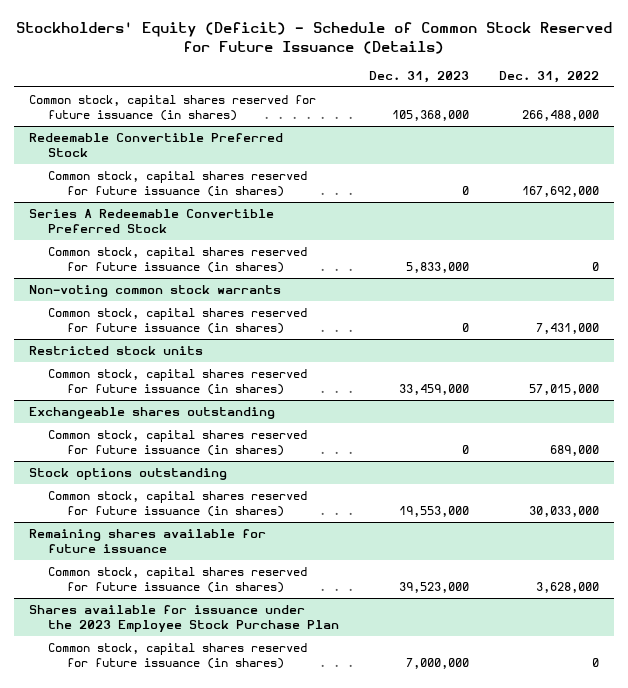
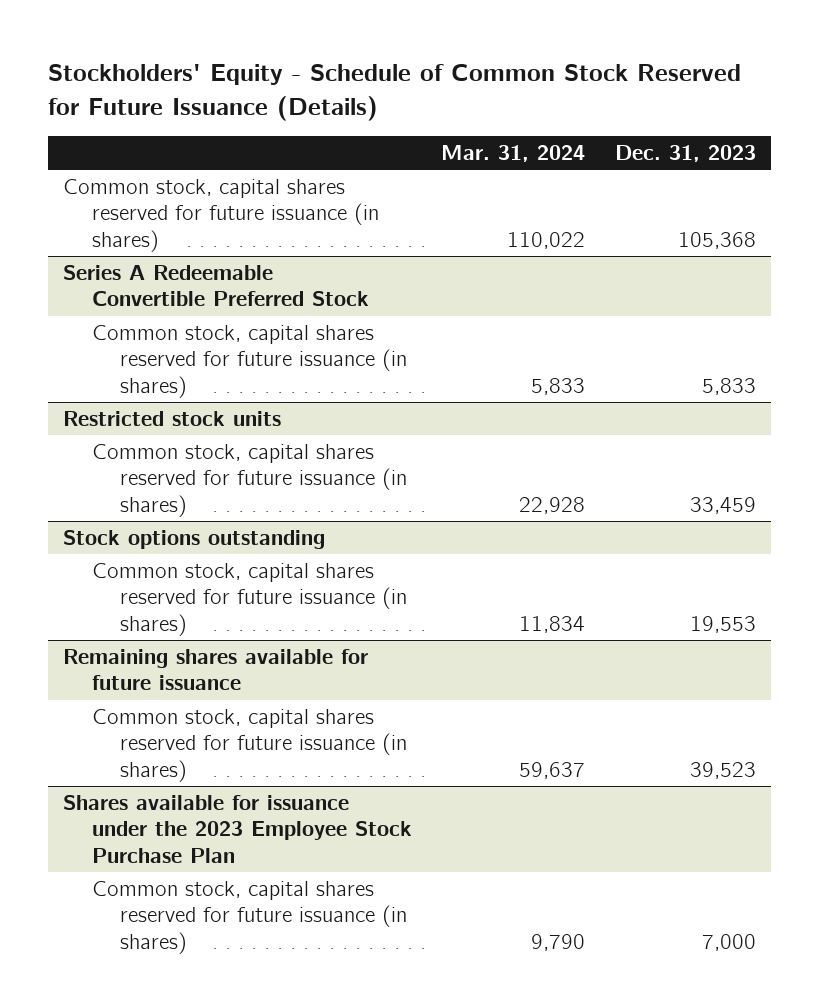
- Stockholders' Equity (Deficit) - Schedule of Common Stock Reserved for Future Issuance (Details)
+ Stockholders' Equity - Schedule of Common Stock Reserved for Future Issuance (Details)
- | Dec. 31, 2023 | Dec. 31, 2022
+ | Mar. 31, 2024 | Dec. 31, 2023
- Common stock, capital shares reserved for future issuance (in shares) | 105,368,000 | 266,488,000
- Redeemable Convertible Preferred Stock
- Common stock, capital shares reserved for future issuance (in shares) | 0 | 167,692,000
+ Common stock, capital shares reserved for future issuance (in shares) | 110,022 | 105,368
@ Series A Redeemable Convertible Preferred Stock
- Common stock, capital shares reserved for future issuance (in shares) | 5,833,000 | 0
- Non-voting common stock warrants
- Common stock, capital shares reserved for future issuance (in shares) | 0 | 7,431,000
@ Series A Redeemable Convertible Preferred Stock
+ Common stock, capital shares reserved for future issuance (in shares) | 5,833 | 5,833
@ Restricted stock units
- Common stock, capital shares reserved for future issuance (in shares) | 33,459,000 | 57,015,000
- Exchangeable shares outstanding
- Common stock, capital shares reserved for future issuance (in shares) | 0 | 689,000
@ Restricted stock units
+ Common stock, capital shares reserved for future issuance (in shares) | 22,928 | 33,459
@ Stock options outstanding
- Common stock, capital shares reserved for future issuance (in shares) | 19,553,000 | 30,033,000
+ Common stock, capital shares reserved for future issuance (in shares) | 11,834 | 19,553
@ Remaining shares available for future issuance
- Common stock, capital shares reserved for future issuance (in shares) | 39,523,000 | 3,628,000
+ Common stock, capital shares reserved for future issuance (in shares) | 59,637 | 39,523
@ Shares available for issuance under the 2023 Employee Stock Purchase Plan
- Common stock, capital shares reserved for future issuance (in shares) | 7,000,000 | 0
+ Common stock, capital shares reserved for future issuance (in shares) | 9,790 | 7,000

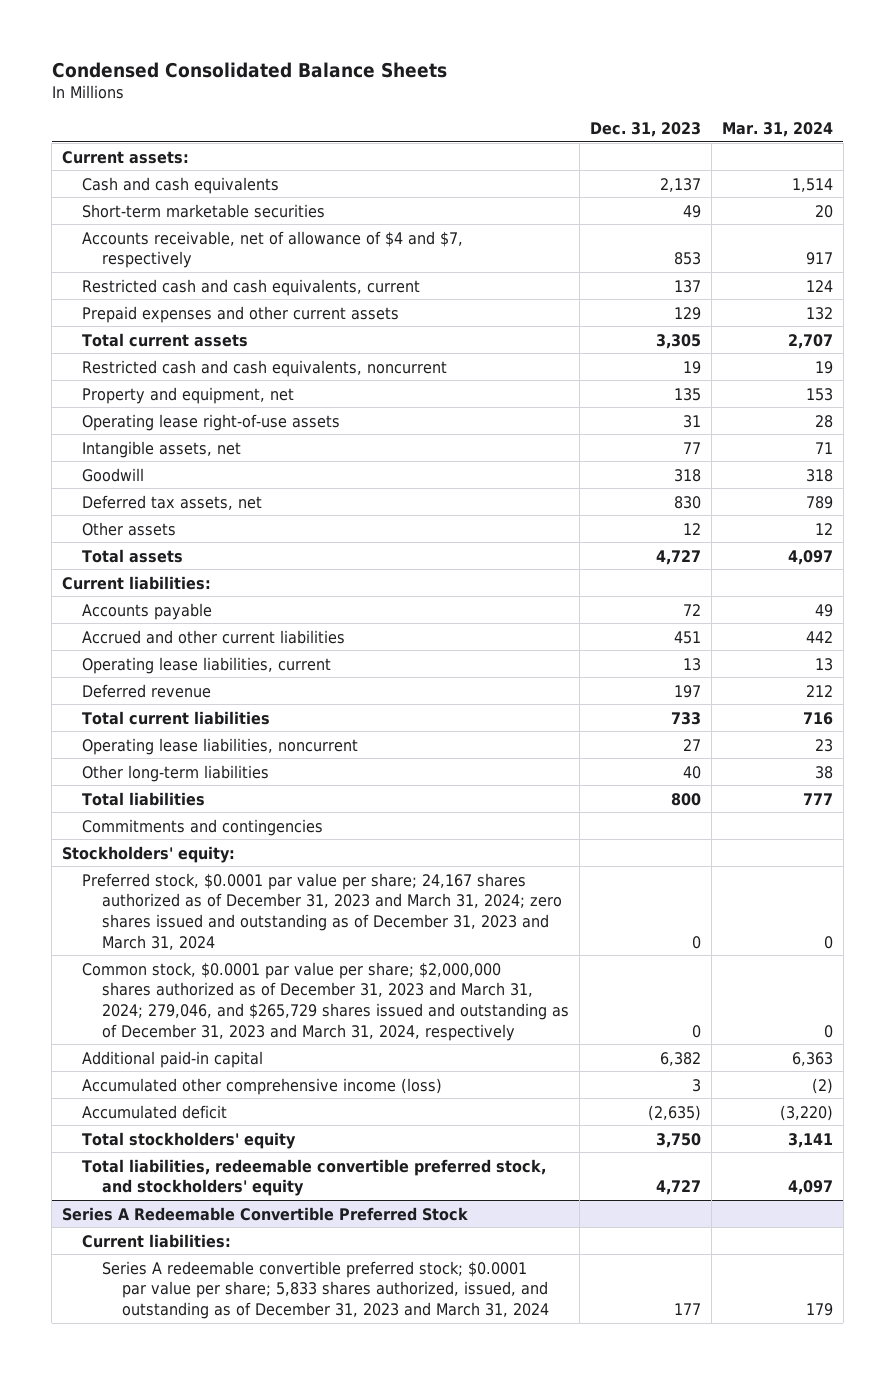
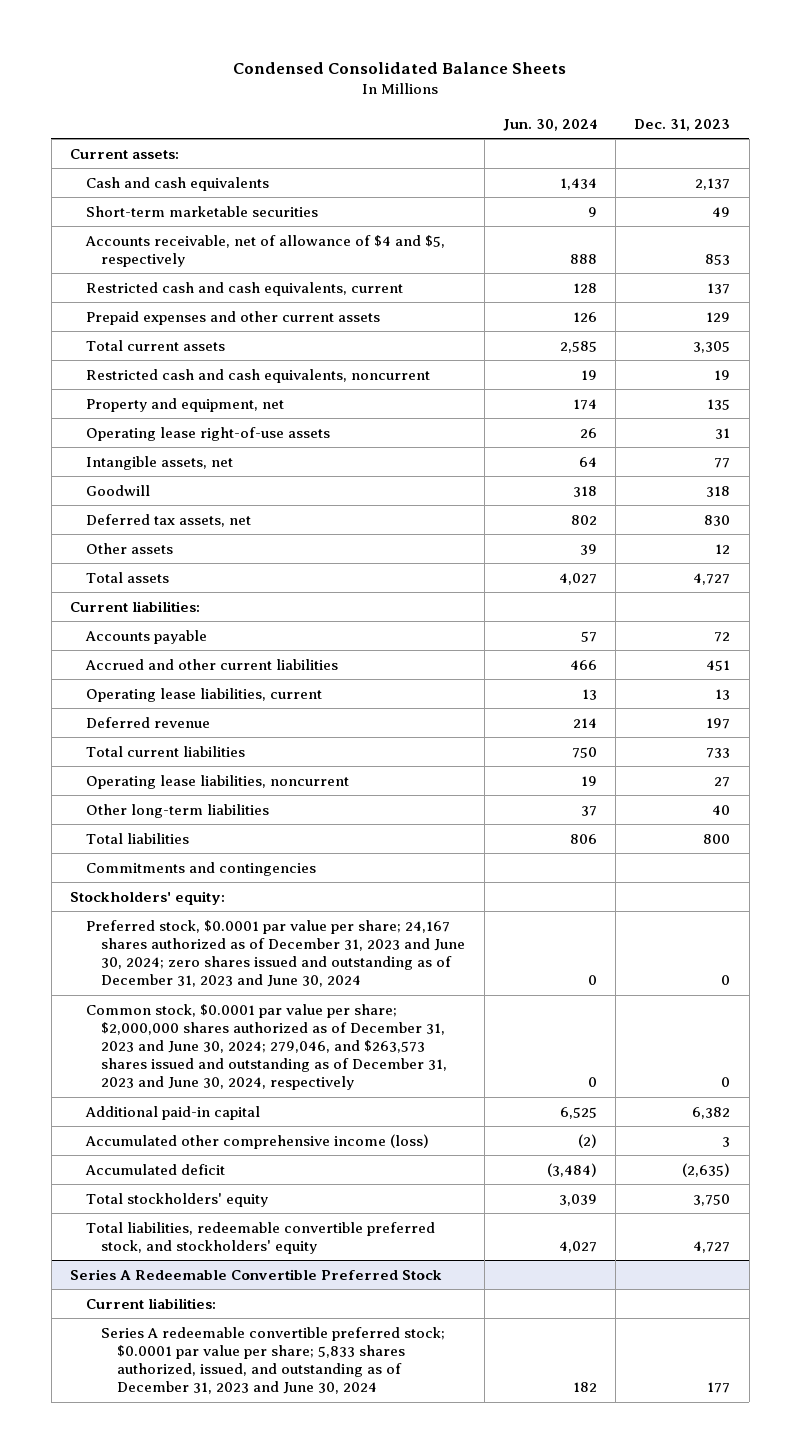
- | Dec. 31, 2023 | Mar. 31, 2024
+ | Jun. 30, 2024 | Dec. 31, 2023
- Accounts receivable, net of allowance of $4 and $7, respectively | 853 | 917
+ Accounts receivable, net of allowance of $4 and $5, respectively | 888 | 853
- Preferred stock, $0.0001 par value per share; 24,167 shares authorized as of December 31, 2023 and March 31, 2024; zero shares issued and outstanding as of December 31, 2023 and March 31, 2024 | 0 | 0
- Common stock, $0.0001 par value per share; $2,000,000 shares authorized as of December 31, 2023 and March 31, 2024; 279,046, and $265,729 shares issued and outstanding as of December 31, 2023 and March 31, 2024, respectively | 0 | 0
+ Preferred stock, $0.0001 par value per share; 24,167 shares authorized as of December 31, 2023 and June 30, 2024; zero shares issued and outstanding as of December 31, 2023 and June 30, 2024 | 0 | 0
+ Common stock, $0.0001 par value per share; $2,000,000 shares authorized as of December 31, 2023 and June 30, 2024; 279,046, and $263,573 shares issued and outstanding as of December 31, 2023 and June 30, 2024, respectively | 0 | 0
@ Series A Redeemable Convertible Preferred Stock
- Series A redeemable convertible preferred stock; $0.0001 par value per share; 5,833 shares authorized, issued, and outstanding as of December 31, 2023 and March 31, 2024 | 177 | 179
+ Series A redeemable convertible preferred stock; $0.0001 par value per share; 5,833 shares authorized, issued, and outstanding as of December 31, 2023 and June 30, 2024 | 182 | 177

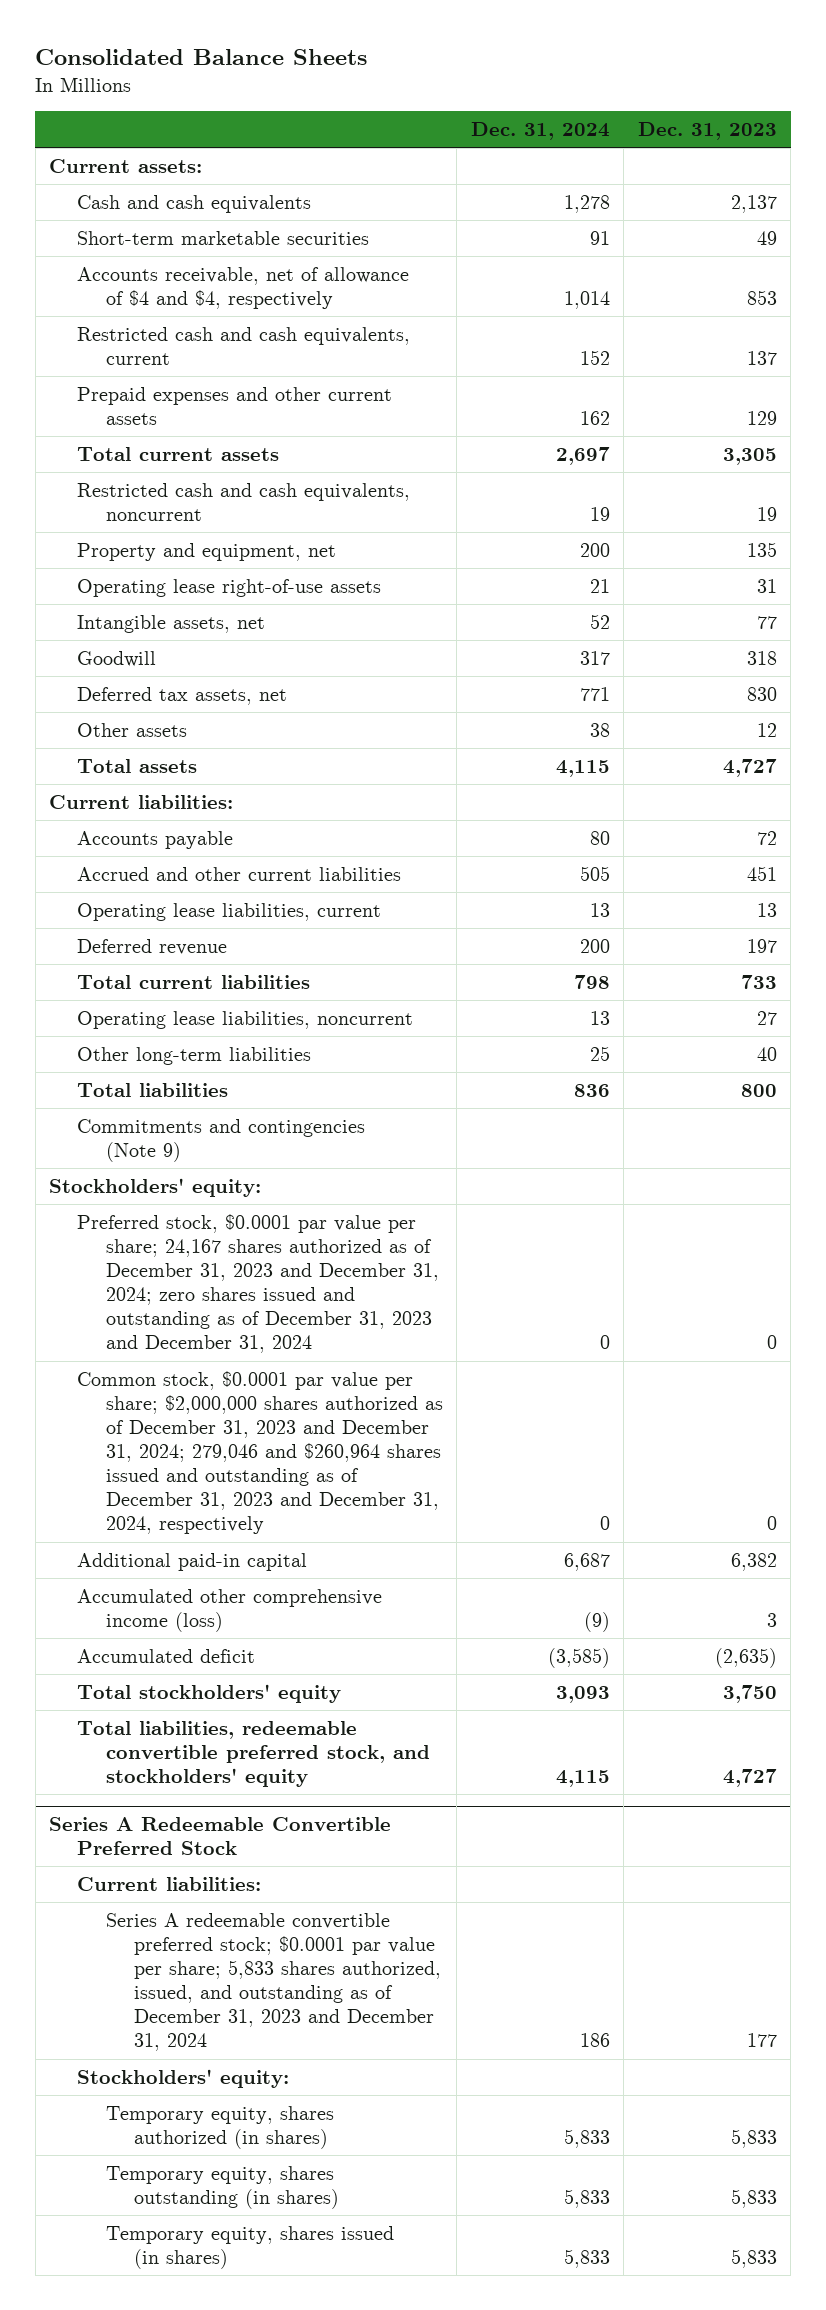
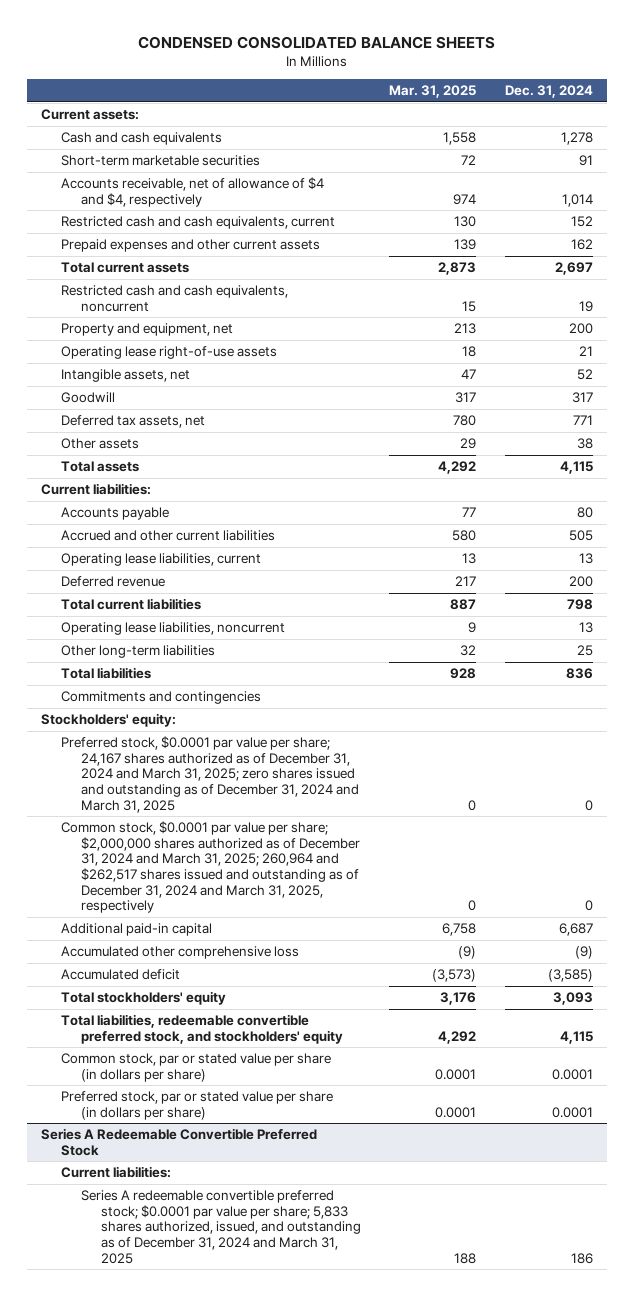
- Consolidated Balance Sheets
+ CONDENSED CONSOLIDATED BALANCE SHEETS
- | Dec. 31, 2024 | Dec. 31, 2023
+ | Mar. 31, 2025 | Dec. 31, 2024
- Commitments and contingencies (Note 9)
+ Commitments and contingencies
- Preferred stock, $0.0001 par value per share; 24,167 shares authorized as of December 31, 2023 and December 31, 2024; zero shares issued and outstanding as of December 31, 2023 and December 31, 2024 | 0 | 0
- Common stock, $0.0001 par value per share; $2,000,000 shares authorized as of December 31, 2023 and December 31, 2024; 279,046 and $260,964 shares issued and outstanding as of December 31, 2023 and December 31, 2024, respectively | 0 | 0
+ Preferred stock, $0.0001 par value per share; 24,167 shares authorized as of December 31, 2024 and March 31, 2025; zero shares issued and outstanding as of December 31, 2024 and March 31, 2025 | 0 | 0
+ Common stock, $0.0001 par value per share; $2,000,000 shares authorized as of December 31, 2024 and March 31, 2025; 260,964 and $262,517 shares issued and outstanding as of December 31, 2024 and March 31, 2025, respectively | 0 | 0
- Accumulated other comprehensive income (loss) | (9) | 3
+ Accumulated other comprehensive loss | (9) | (9)
+ Common stock, par or stated value per share (in dollars per share) | 0.0001 | 0.0001
+ Preferred stock, par or stated value per share (in dollars per share) | 0.0001 | 0.0001
@ Series A Redeemable Convertible Preferred Stock
- Series A redeemable convertible preferred stock; $0.0001 par value per share; 5,833 shares authorized, issued, and outstanding as of December 31, 2023 and December 31, 2024 | 186 | 177
- Stockholders' equity:
- Temporary equity, shares authorized (in shares) | 5,833 | 5,833
- Temporary equity, shares outstanding (in shares) | 5,833 | 5,833
- Temporary equity, shares issued (in shares) | 5,833 | 5,833
+ Series A redeemable convertible preferred stock; $0.0001 par value per share; 5,833 shares authorized, issued, and outstanding as of December 31, 2024 and March 31, 2025 | 188 | 186

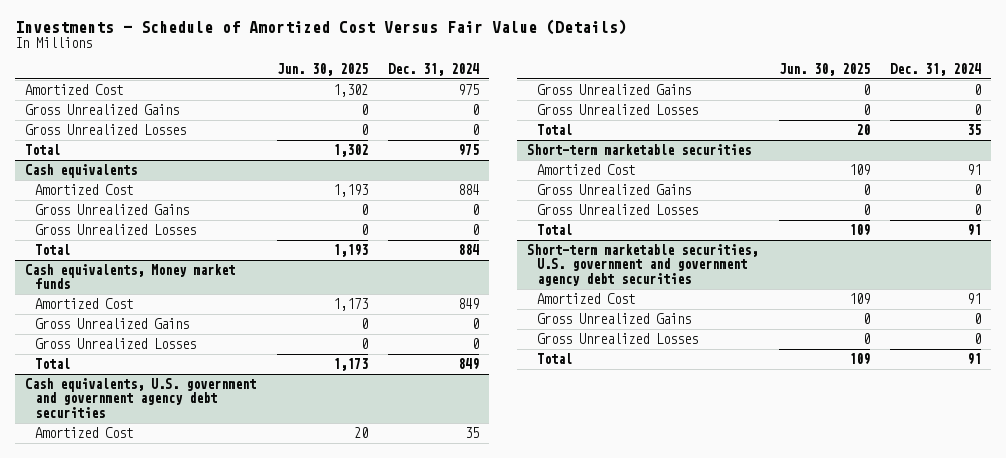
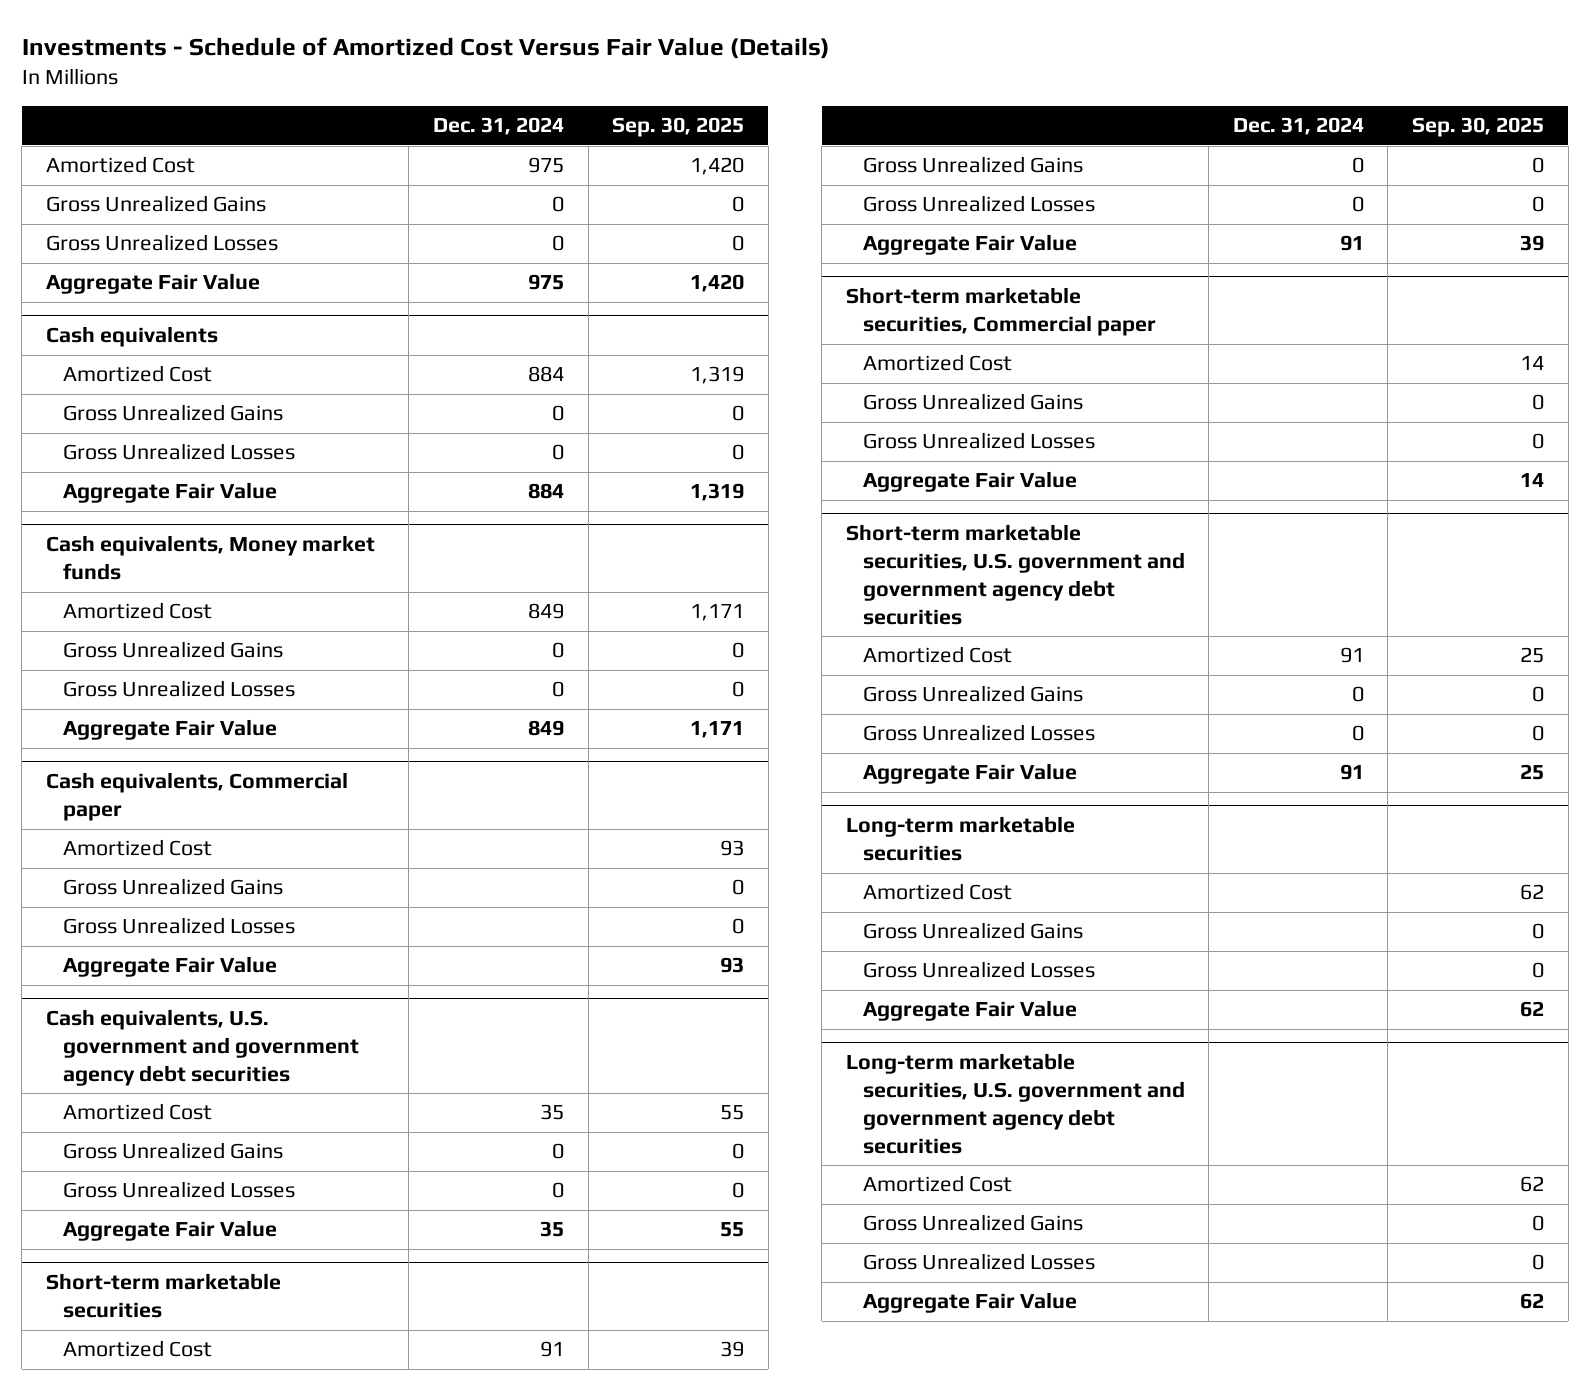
- | Jun. 30, 2025 | Dec. 31, 2024
+ | Dec. 31, 2024 | Sep. 30, 2025
- Total | 1,302 | 975
+ Aggregate Fair Value | 975 | 1,420
@ Cash equivalents
- Total | 1,193 | 884
+ Aggregate Fair Value | 884 | 1,319
@ Cash equivalents, Money market funds
- Total | 1,173 | 849
+ Aggregate Fair Value | 849 | 1,171
+ Cash equivalents, Commercial paper
+ Amortized Cost | | 93
+ Gross Unrealized Gains | | 0
+ Gross Unrealized Losses | | 0
+ Aggregate Fair Value | | 93
@ Cash equivalents, U.S. government and government agency debt securities
- Total | 20 | 35
+ Aggregate Fair Value | 35 | 55
@ Short-term marketable securities
- Total | 109 | 91
+ Aggregate Fair Value | 91 | 39
+ Short-term marketable securities, Commercial paper
+ Amortized Cost | | 14
+ Gross Unrealized Gains | | 0
+ Gross Unrealized Losses | | 0
+ Aggregate Fair Value | | 14
@ Short-term marketable securities, U.S. government and government agency debt securities
- Total | 109 | 91
+ Aggregate Fair Value | 91 | 25
+ Long-term marketable securities
+ Amortized Cost | | 62
+ Gross Unrealized Gains | | 0
+ Gross Unrealized Losses | | 0
+ Aggregate Fair Value | | 62
+ Long-term marketable securities, U.S. government and government agency debt securities
+ Amortized Cost | | 62
+ Gross Unrealized Gains | | 0
+ Gross Unrealized Losses | | 0
+ Aggregate Fair Value | | 62

